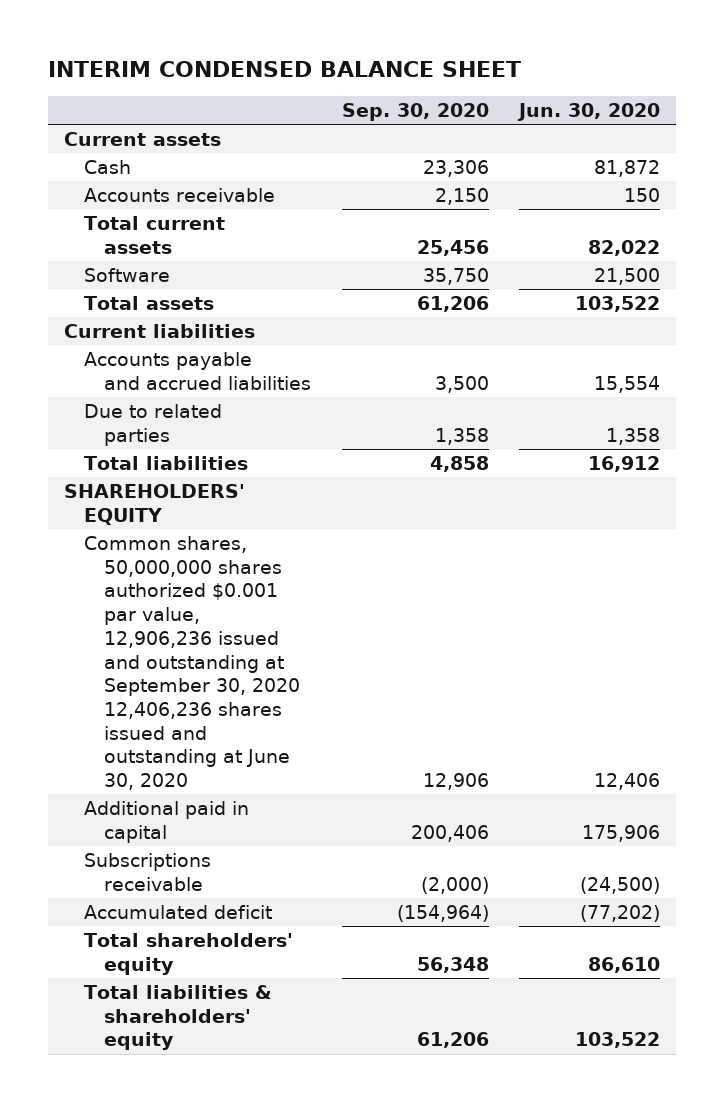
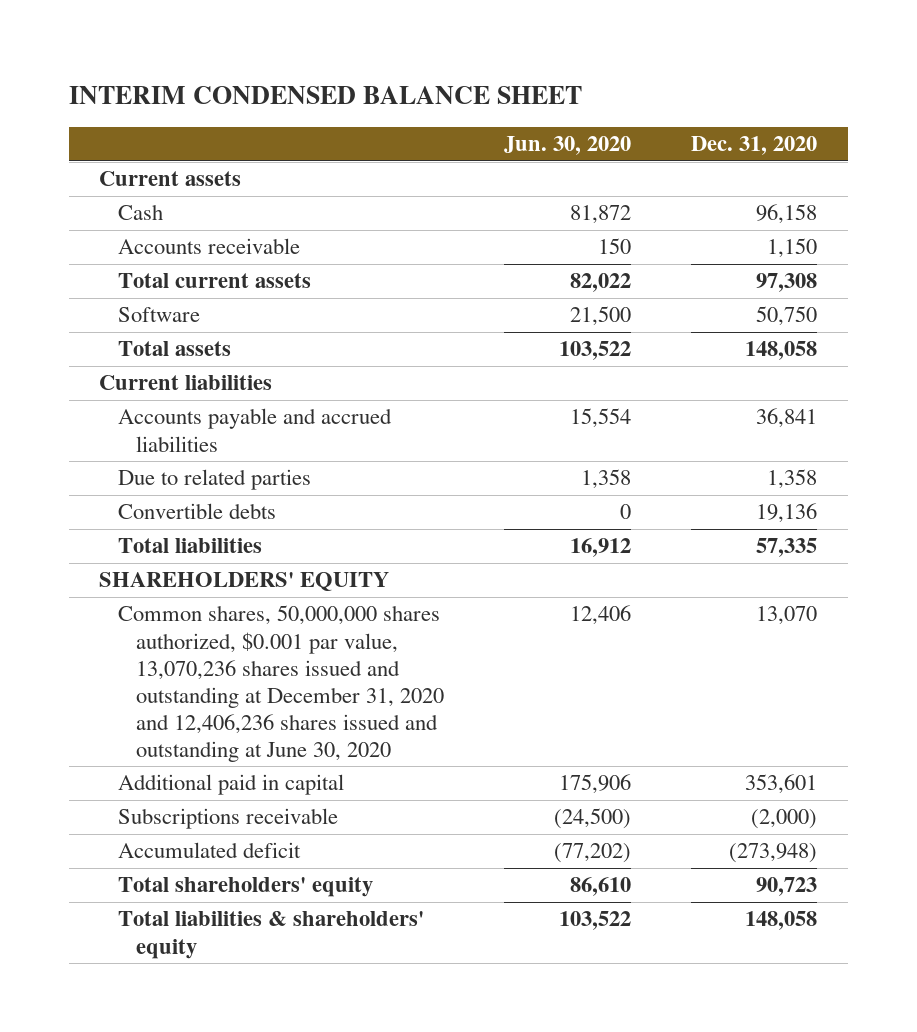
- | Sep. 30, 2020 | Jun. 30, 2020
+ | Jun. 30, 2020 | Dec. 31, 2020
+ Convertible debts | 0 | 19,136
- Common shares, 50,000,000 shares authorized $0.001 par value, 12,906,236 issued and outstanding at September 30, 2020 12,406,236 shares issued and outstanding at June 30, 2020 | 12,906 | 12,406
+ Common shares, 50,000,000 shares authorized, $0.001 par value, 13,070,236 shares issued and outstanding at December 31, 2020 and 12,406,236 shares issued and outstanding at June 30, 2020 | 12,406 | 13,070

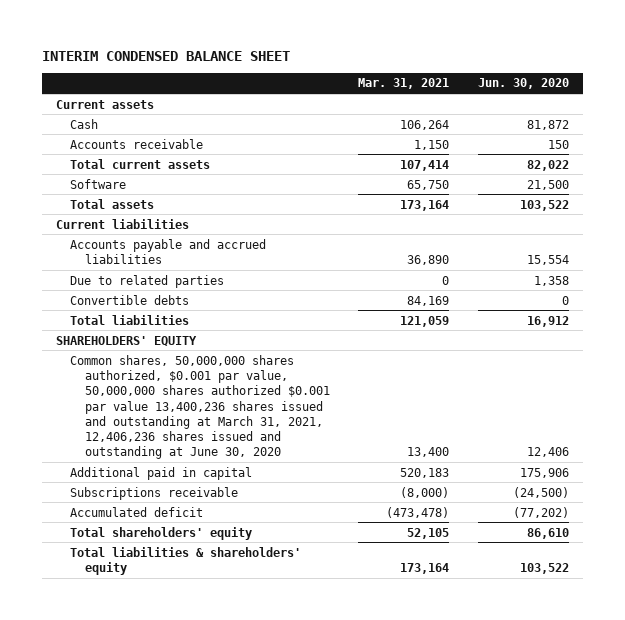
- | Jun. 30, 2020 | Dec. 31, 2020
+ | Mar. 31, 2021 | Jun. 30, 2020
- Common shares, 50,000,000 shares authorized, $0.001 par value, 13,070,236 shares issued and outstanding at December 31, 2020 and 12,406,236 shares issued and outstanding at June 30, 2020 | 12,406 | 13,070
+ Common shares, 50,000,000 shares authorized, $0.001 par value, 50,000,000 shares authorized $0.001 par value 13,400,236 shares issued and outstanding at March 31, 2021, 12,406,236 shares issued and outstanding at June 30, 2020 | 13,400 | 12,406

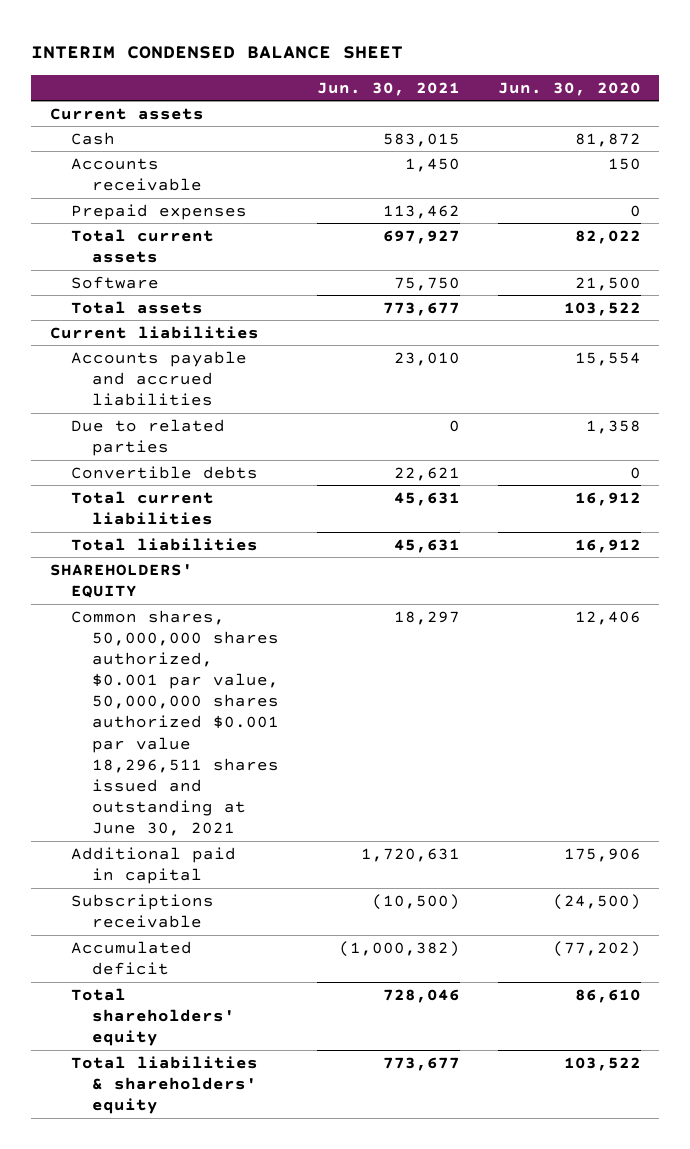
- | Mar. 31, 2021 | Jun. 30, 2020
+ | Jun. 30, 2021 | Jun. 30, 2020
+ Prepaid expenses | 113,462 | 0
+ Total current liabilities | 45,631 | 16,912
- Common shares, 50,000,000 shares authorized, $0.001 par value, 50,000,000 shares authorized $0.001 par value 13,400,236 shares issued and outstanding at March 31, 2021, 12,406,236 shares issued and outstanding at June 30, 2020 | 13,400 | 12,406
+ Common shares, 50,000,000 shares authorized, $0.001 par value, 50,000,000 shares authorized $0.001 par value 18,296,511 shares issued and outstanding at June 30, 2021 | 18,297 | 12,406

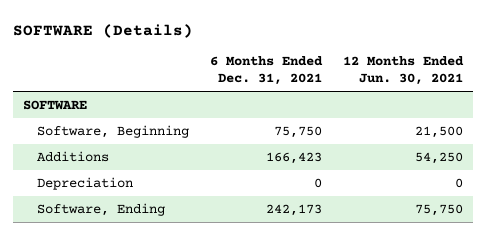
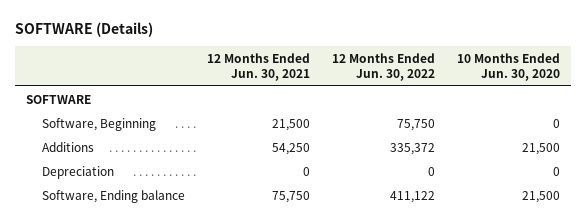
- | 6 Months Ended Dec. 31, 2021 | 12 Months Ended Jun. 30, 2021
+ | 12 Months Ended Jun. 30, 2021 | 12 Months Ended Jun. 30, 2022 | 10 Months Ended Jun. 30, 2020
- Software, Ending | 242,173 | 75,750
+ Software, Ending balance | 75,750 | 411,122 | 21,500

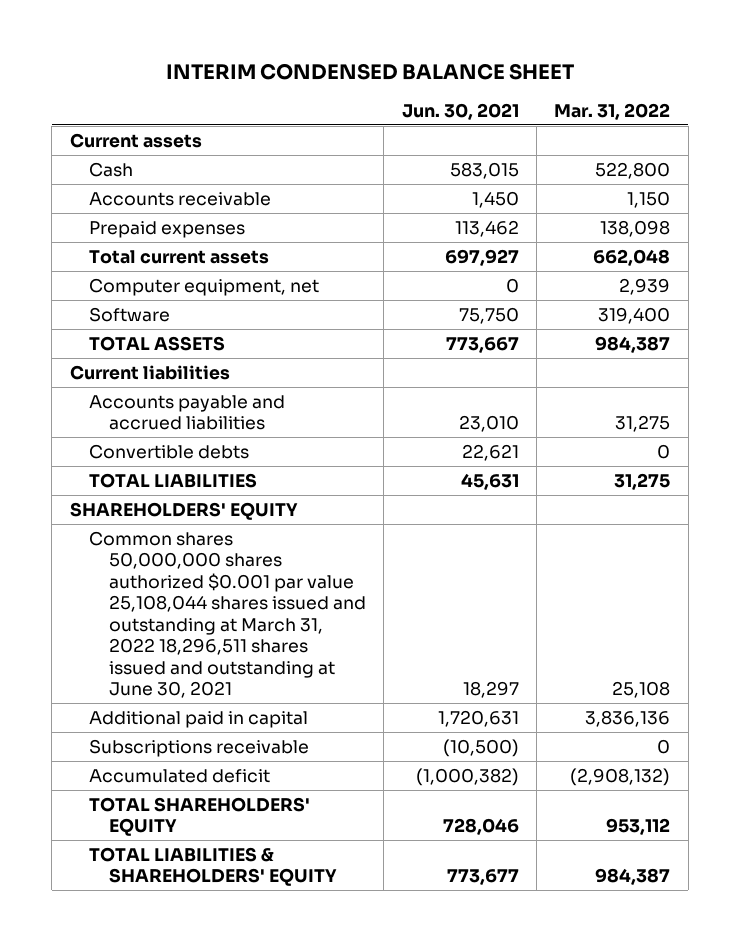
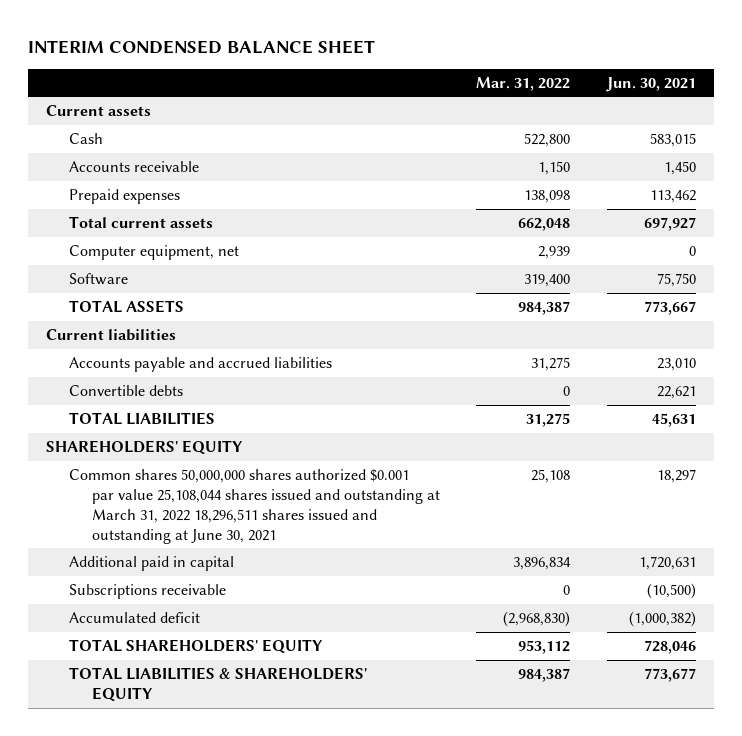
- | Jun. 30, 2021 | Mar. 31, 2022
+ | Mar. 31, 2022 | Jun. 30, 2021
- Additional paid in capital | 1,720,631 | 3,836,136
+ Additional paid in capital | 3,896,834 | 1,720,631
- Accumulated deficit | (1,000,382) | (2,908,132)
+ Accumulated deficit | (2,968,830) | (1,000,382)

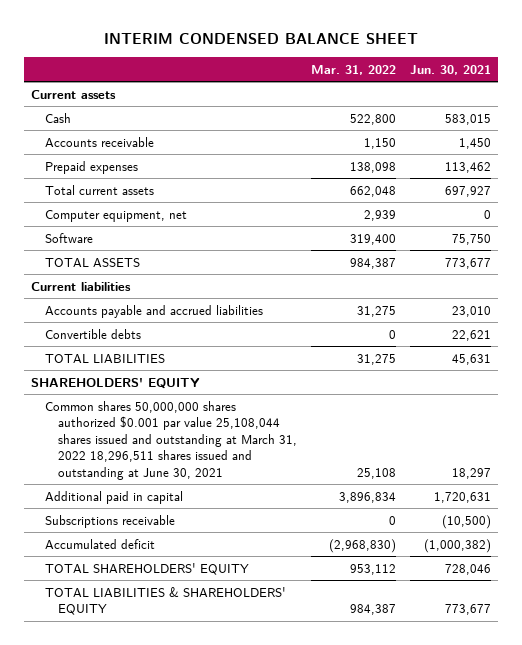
- TOTAL ASSETS | 984,387 | 773,667
+ TOTAL ASSETS | 984,387 | 773,677

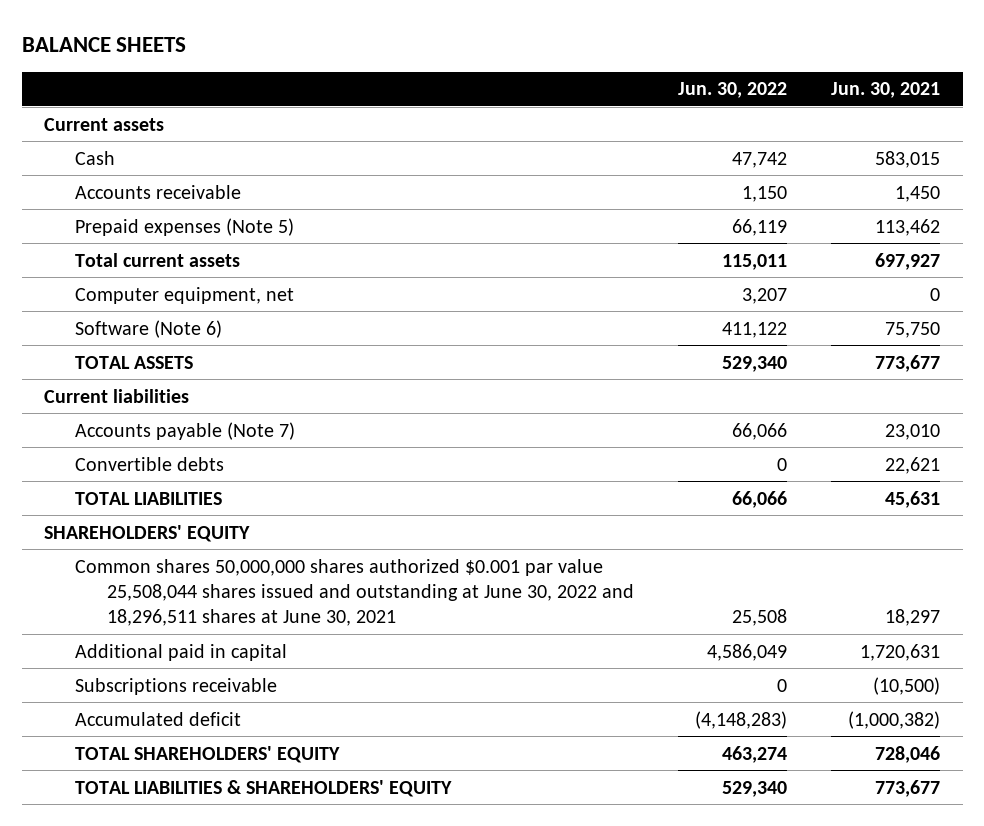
- INTERIM CONDENSED BALANCE SHEET
+ BALANCE SHEETS
- | Mar. 31, 2022 | Jun. 30, 2021
+ | Jun. 30, 2022 | Jun. 30, 2021
- Prepaid expenses | 138,098 | 113,462
+ Prepaid expenses (Note 5) | 66,119 | 113,462
- Software | 319,400 | 75,750
+ Software (Note 6) | 411,122 | 75,750
- Accounts payable and accrued liabilities | 31,275 | 23,010
+ Accounts payable (Note 7) | 66,066 | 23,010
- Common shares 50,000,000 shares authorized $0.001 par value 25,108,044 shares issued and outstanding at March 31, 2022 18,296,511 shares issued and outstanding at June 30, 2021 | 25,108 | 18,297
+ Common shares 50,000,000 shares authorized $0.001 par value 25,508,044 shares issued and outstanding at June 30, 2022 and 18,296,511 shares at June 30, 2021 | 25,508 | 18,297

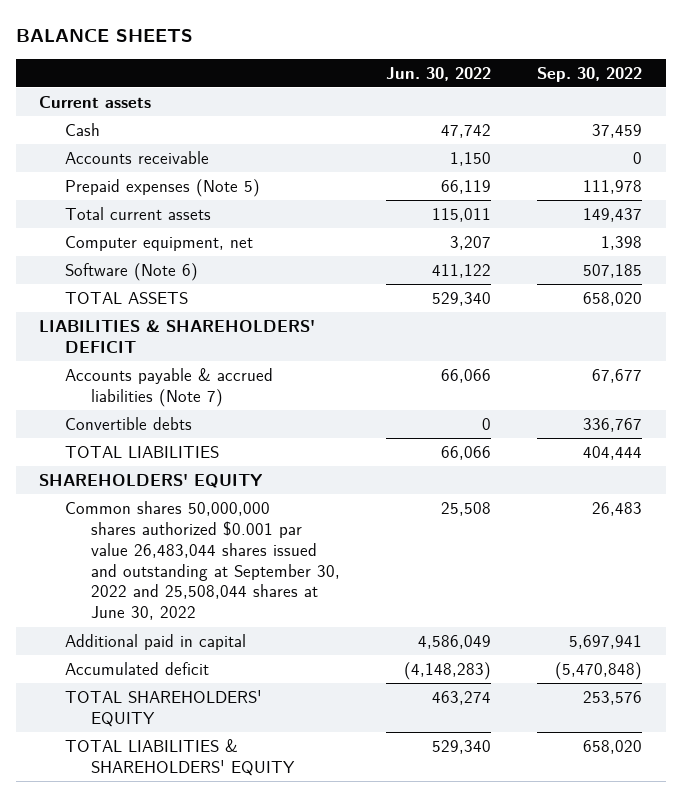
- | Jun. 30, 2022 | Jun. 30, 2021
+ | Jun. 30, 2022 | Sep. 30, 2022
- Current liabilities
- Accounts payable (Note 7) | 66,066 | 23,010
+ LIABILITIES & SHAREHOLDERS' DEFICIT
+ Accounts payable & accrued liabilities (Note 7) | 66,066 | 67,677
- Common shares 50,000,000 shares authorized $0.001 par value 25,508,044 shares issued and outstanding at June 30, 2022 and 18,296,511 shares at June 30, 2021 | 25,508 | 18,297
+ Common shares 50,000,000 shares authorized $0.001 par value 26,483,044 shares issued and outstanding at September 30, 2022 and 25,508,044 shares at June 30, 2022 | 25,508 | 26,483
- Subscriptions receivable | 0 | (10,500)

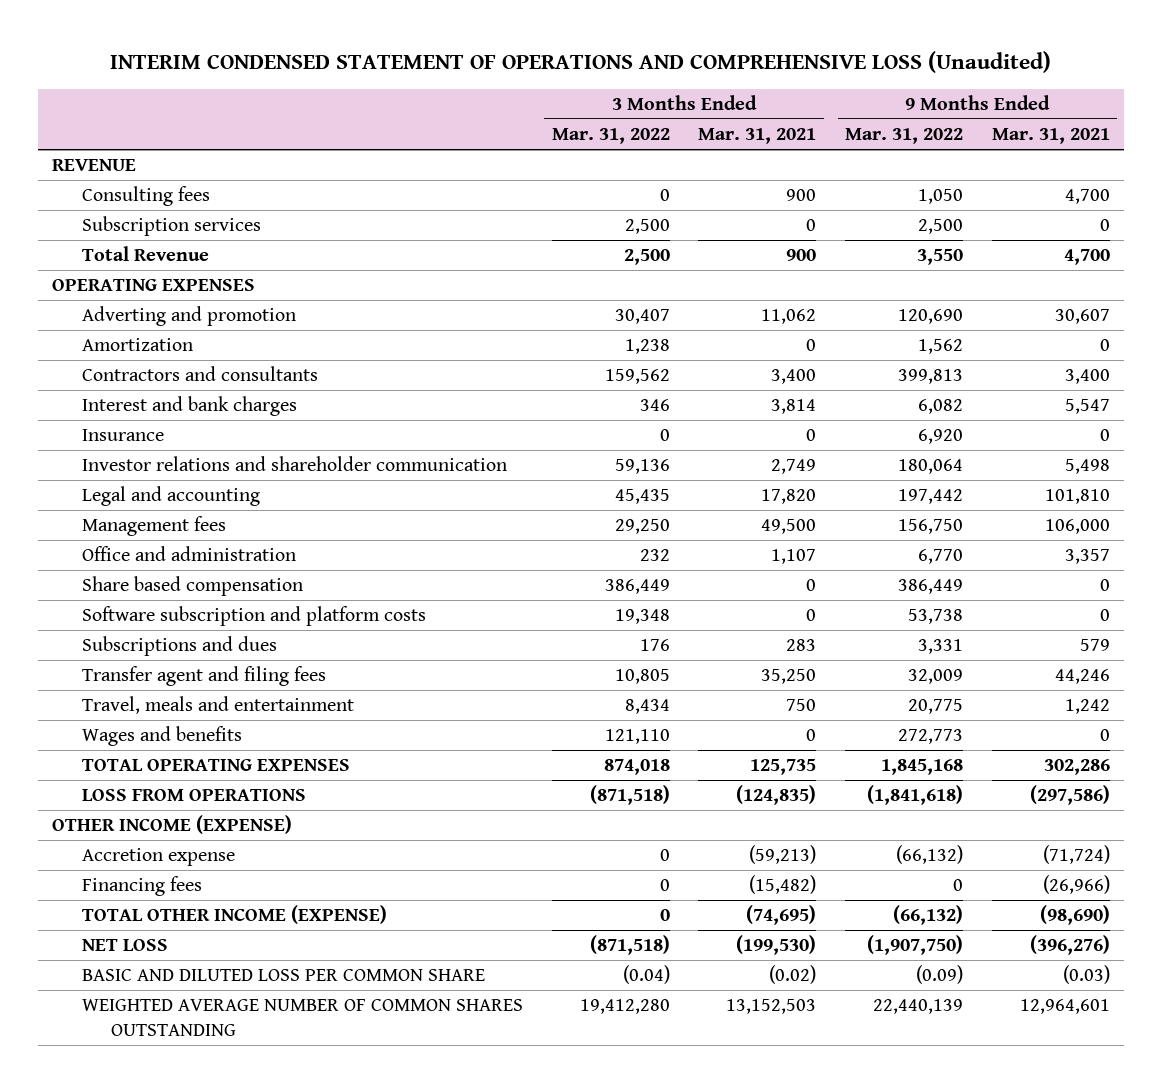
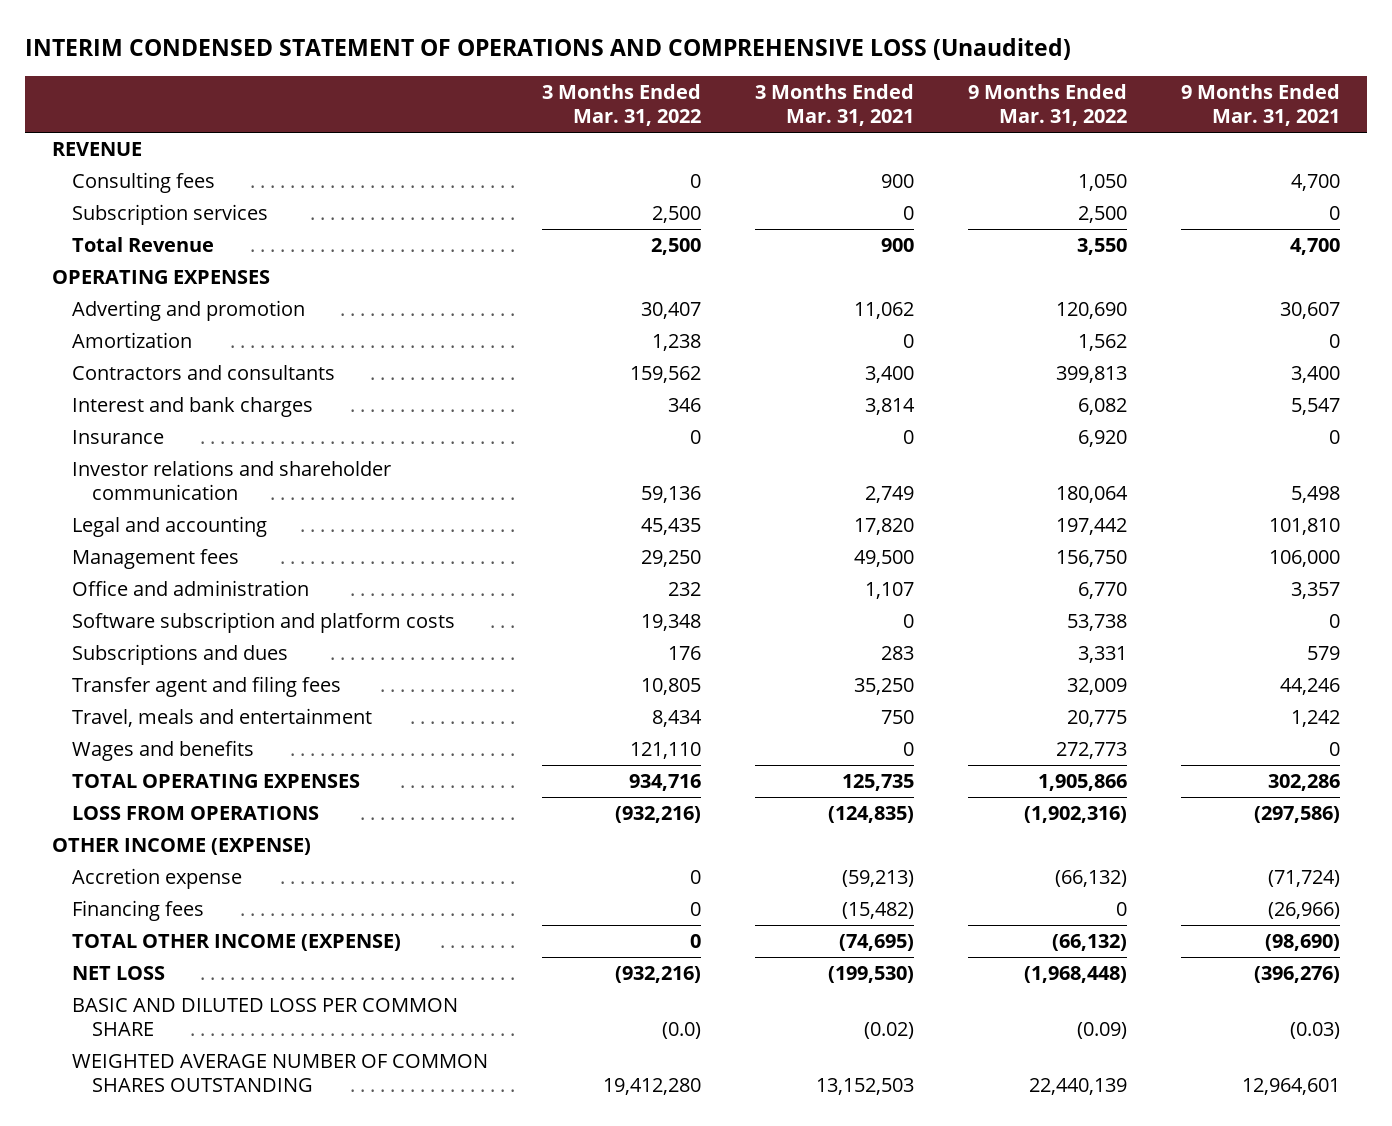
- Share based compensation | 386,449 | 0 | 386,449 | 0
- TOTAL OPERATING EXPENSES | 874,018 | 125,735 | 1,845,168 | 302,286
- LOSS FROM OPERATIONS | (871,518) | (124,835) | (1,841,618) | (297,586)
+ TOTAL OPERATING EXPENSES | 934,716 | 125,735 | 1,905,866 | 302,286
+ LOSS FROM OPERATIONS | (932,216) | (124,835) | (1,902,316) | (297,586)
- NET LOSS | (871,518) | (199,530) | (1,907,750) | (396,276)
- BASIC AND DILUTED LOSS PER COMMON SHARE | (0.04) | (0.02) | (0.09) | (0.03)
+ NET LOSS | (932,216) | (199,530) | (1,968,448) | (396,276)
+ BASIC AND DILUTED LOSS PER COMMON SHARE | (0.0) | (0.02) | (0.09) | (0.03)

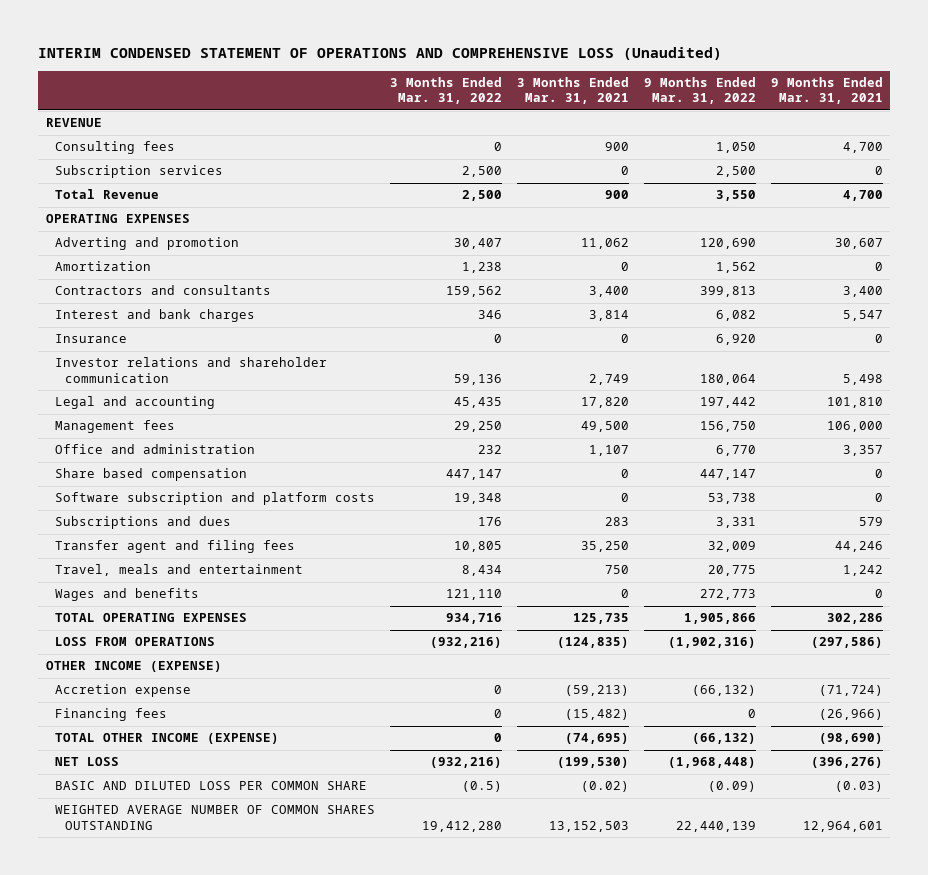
+ Share based compensation | 447,147 | 0 | 447,147 | 0
- BASIC AND DILUTED LOSS PER COMMON SHARE | (0.0) | (0.02) | (0.09) | (0.03)
+ BASIC AND DILUTED LOSS PER COMMON SHARE | (0.5) | (0.02) | (0.09) | (0.03)

